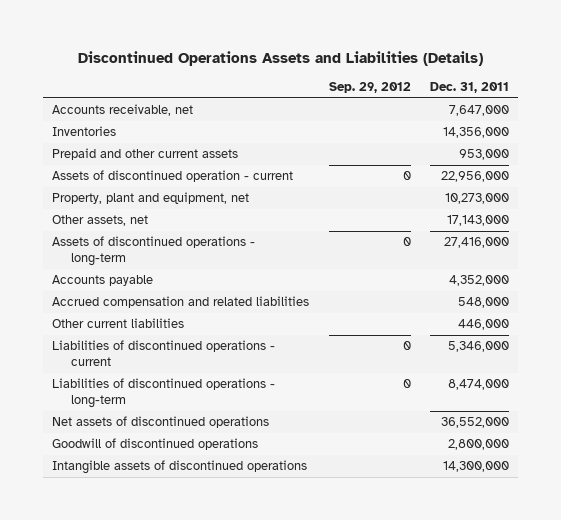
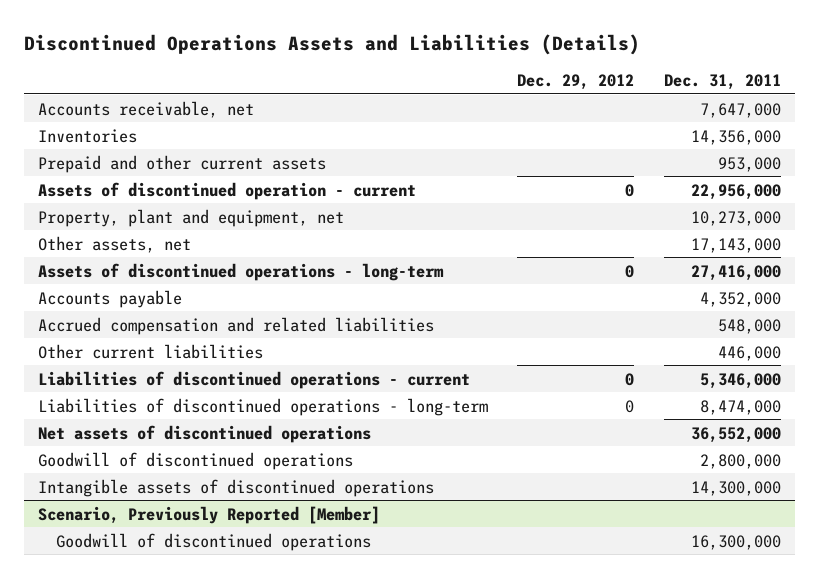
- | Sep. 29, 2012 | Dec. 31, 2011
+ | Dec. 29, 2012 | Dec. 31, 2011
+ Scenario, Previously Reported [Member]
+ Goodwill of discontinued operations | | 16,300,000

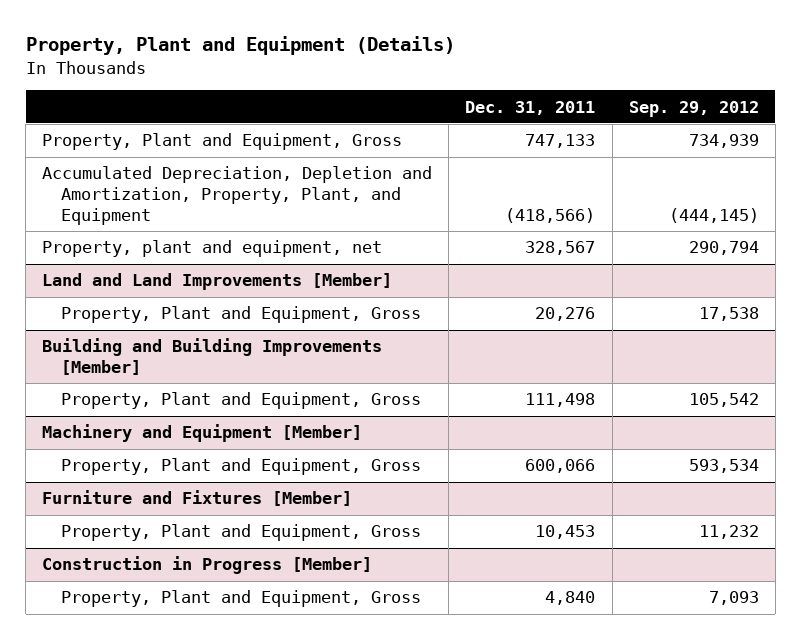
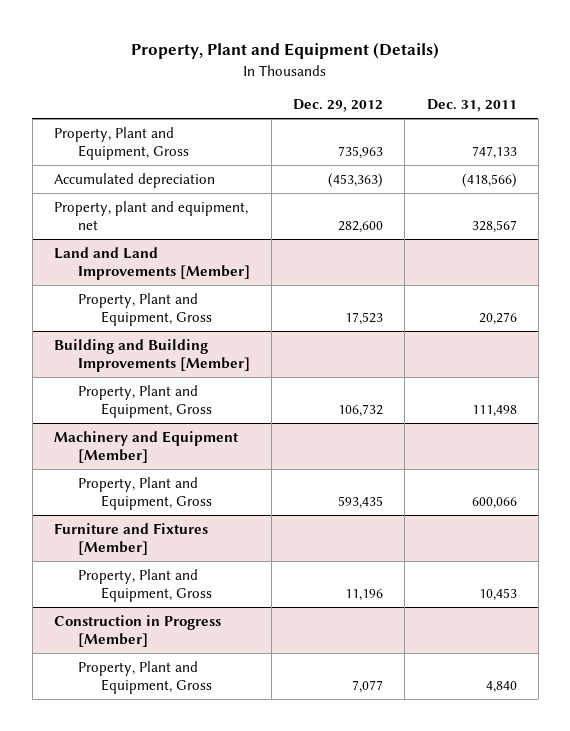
- | Dec. 31, 2011 | Sep. 29, 2012
+ | Dec. 29, 2012 | Dec. 31, 2011
- Accumulated Depreciation, Depletion and Amortization, Property, Plant, and Equipment | (418,566) | (444,145)
+ Accumulated depreciation | (453,363) | (418,566)

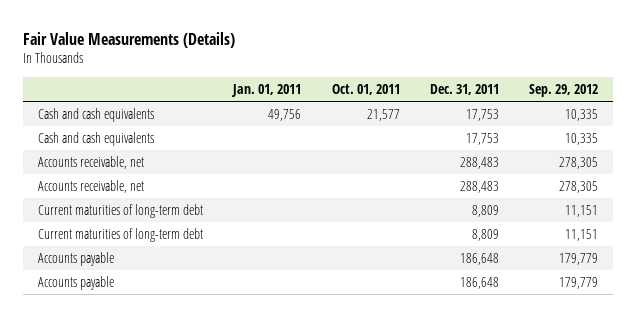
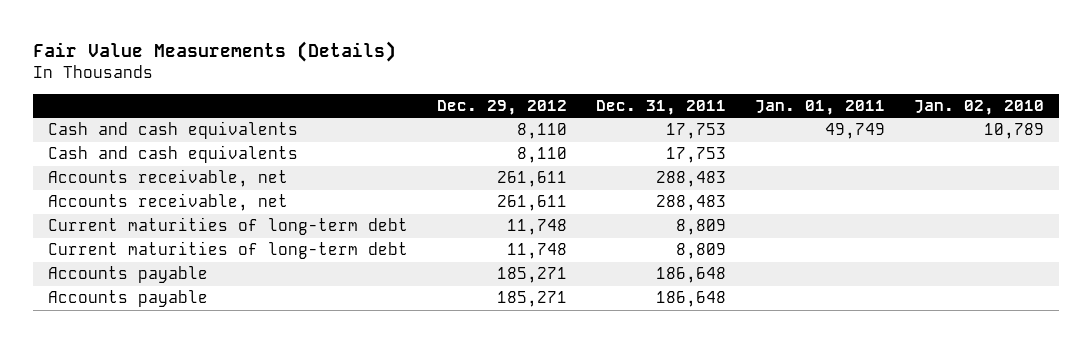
- | Jan. 01, 2011 | Oct. 01, 2011 | Dec. 31, 2011 | Sep. 29, 2012
+ | Dec. 29, 2012 | Dec. 31, 2011 | Jan. 01, 2011 | Jan. 02, 2010
- Cash and cash equivalents | 49,756 | 21,577 | 17,753 | 10,335
+ Cash and cash equivalents | 8,110 | 17,753 | 49,749 | 10,789

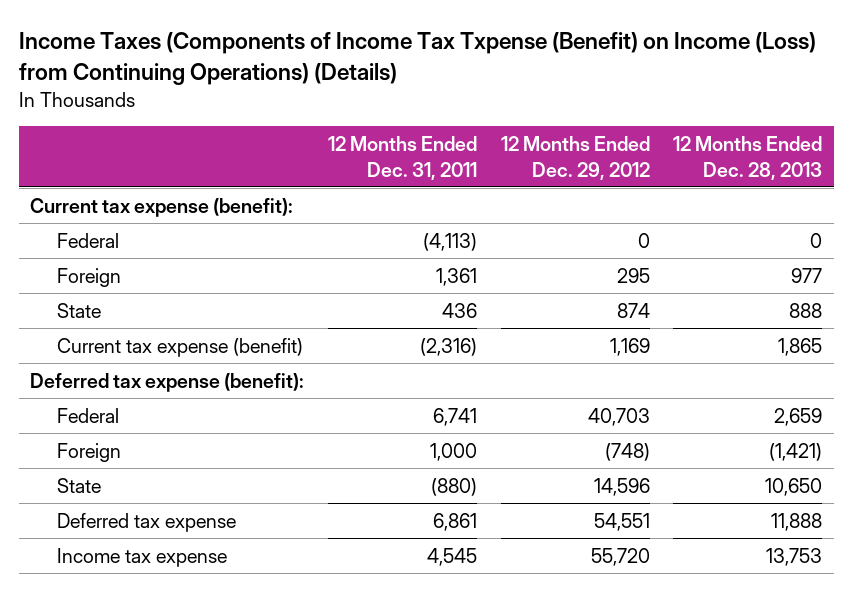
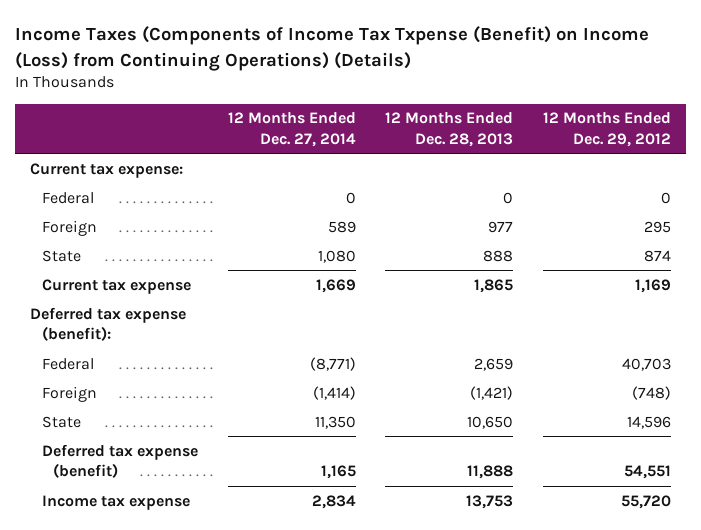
- | 12 Months Ended Dec. 31, 2011 | 12 Months Ended Dec. 29, 2012 | 12 Months Ended Dec. 28, 2013
+ | 12 Months Ended Dec. 27, 2014 | 12 Months Ended Dec. 28, 2013 | 12 Months Ended Dec. 29, 2012
- Current tax expense (benefit):
+ Current tax expense:
- Current tax expense (benefit) | (2,316) | 1,169 | 1,865
+ Current tax expense | 1,669 | 1,865 | 1,169
- Deferred tax expense | 6,861 | 54,551 | 11,888
+ Deferred tax expense (benefit) | 1,165 | 11,888 | 54,551

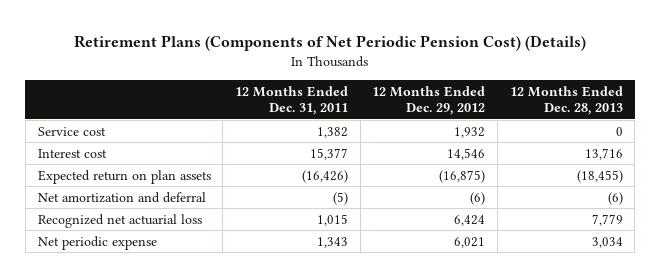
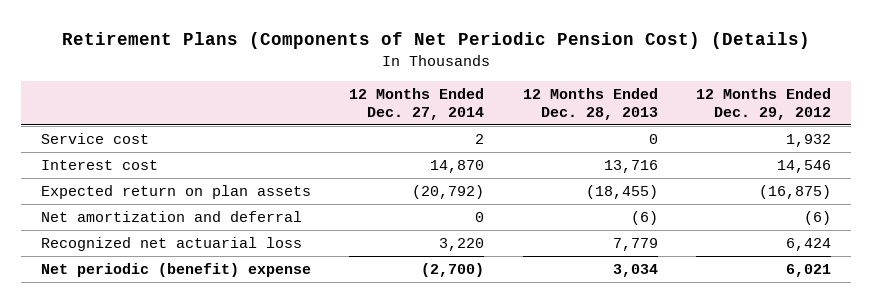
- | 12 Months Ended Dec. 31, 2011 | 12 Months Ended Dec. 29, 2012 | 12 Months Ended Dec. 28, 2013
+ | 12 Months Ended Dec. 27, 2014 | 12 Months Ended Dec. 28, 2013 | 12 Months Ended Dec. 29, 2012
- Net periodic expense | 1,343 | 6,021 | 3,034
+ Net periodic (benefit) expense | (2,700) | 3,034 | 6,021

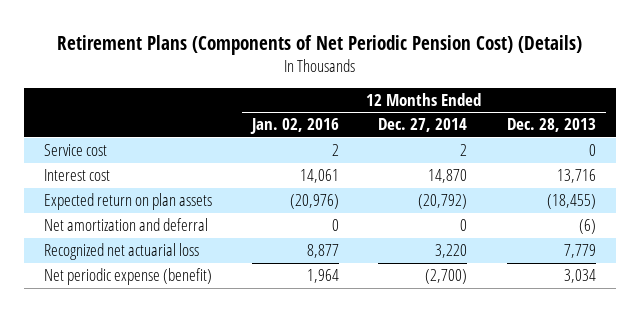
- | 12 Months Ended Dec. 27, 2014 | 12 Months Ended Dec. 28, 2013 | 12 Months Ended Dec. 29, 2012
+ | 12 Months Ended Jan. 02, 2016 | 12 Months Ended Dec. 27, 2014 | 12 Months Ended Dec. 28, 2013
- Net periodic (benefit) expense | (2,700) | 3,034 | 6,021
+ Net periodic expense (benefit) | 1,964 | (2,700) | 3,034

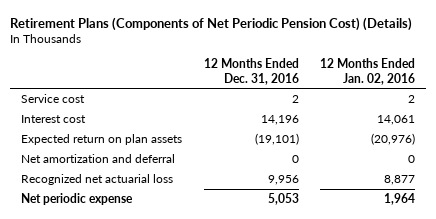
- | 12 Months Ended Jan. 02, 2016 | 12 Months Ended Dec. 27, 2014 | 12 Months Ended Dec. 28, 2013
+ | 12 Months Ended Dec. 31, 2016 | 12 Months Ended Jan. 02, 2016
- Net periodic expense (benefit) | 1,964 | (2,700) | 3,034
+ Net periodic expense | 5,053 | 1,964

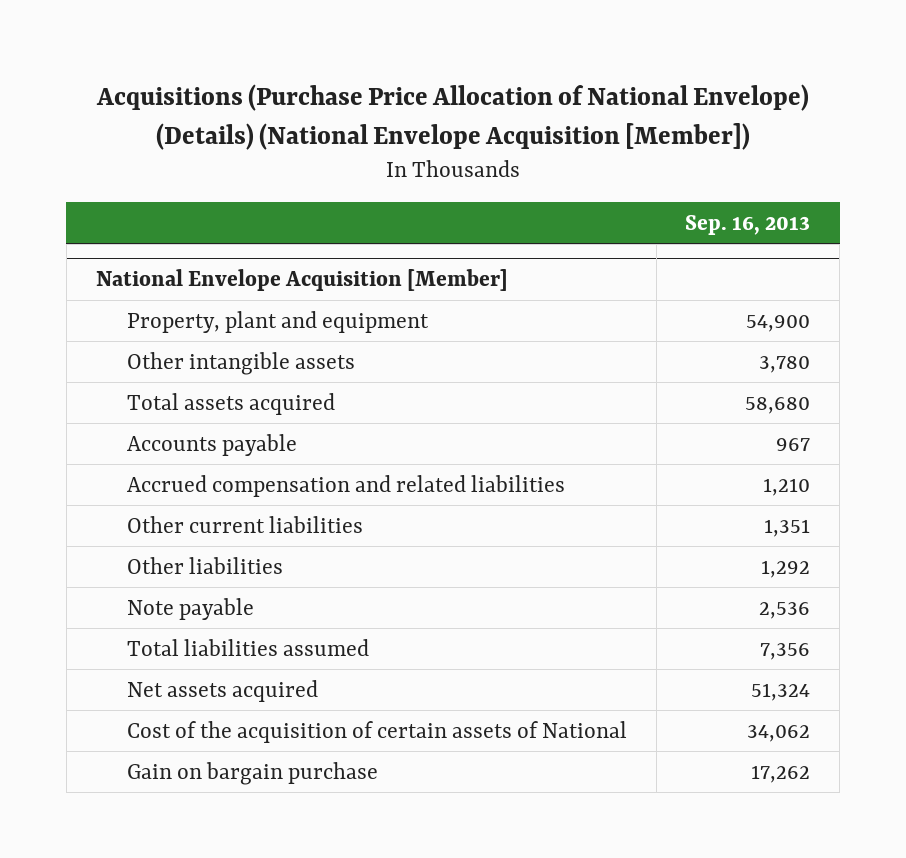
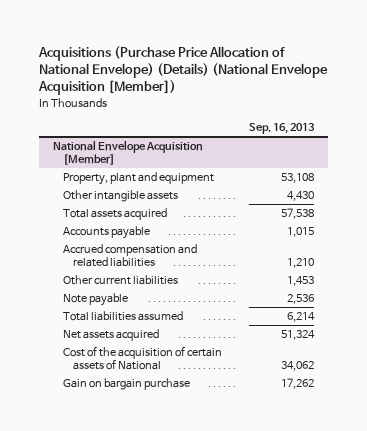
@ National Envelope Acquisition [Member]
- Property, plant and equipment | 54,900
- Other intangible assets | 3,780
- Total assets acquired | 58,680
- Accounts payable | 967
+ Property, plant and equipment | 53,108
+ Other intangible assets | 4,430
+ Total assets acquired | 57,538
+ Accounts payable | 1,015
- Other current liabilities | 1,351
- Other liabilities | 1,292
+ Other current liabilities | 1,453
- Total liabilities assumed | 7,356
+ Total liabilities assumed | 6,214

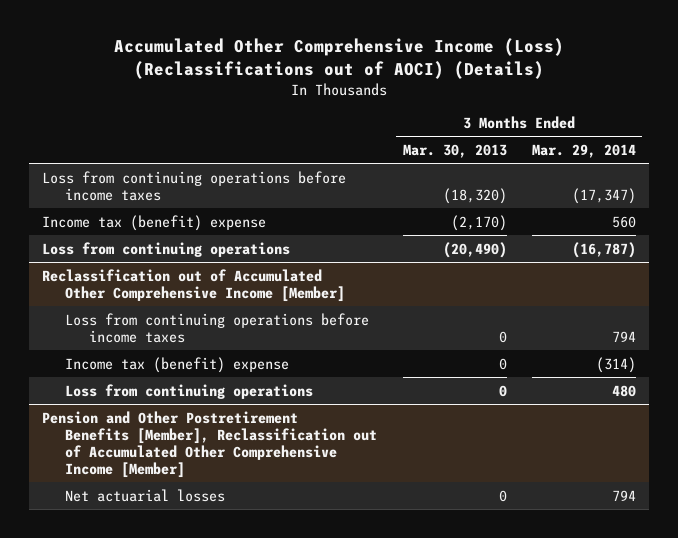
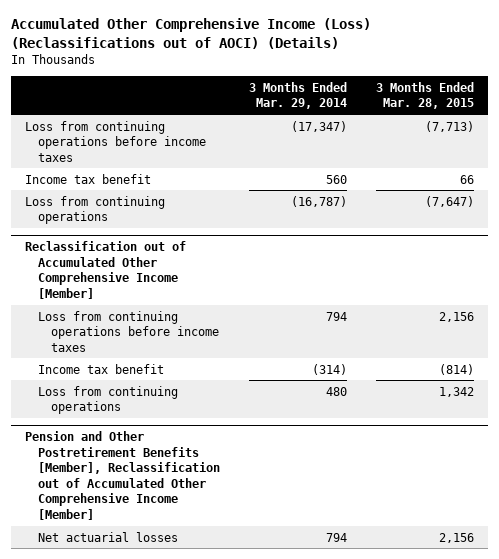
- | 3 Months Ended Mar. 30, 2013 | 3 Months Ended Mar. 29, 2014
+ | 3 Months Ended Mar. 29, 2014 | 3 Months Ended Mar. 28, 2015
- Income tax (benefit) expense | (2,170) | 560
+ Income tax benefit | 560 | 66
@ Reclassification out of Accumulated Other Comprehensive Income [Member]
- Income tax (benefit) expense | 0 | (314)
+ Income tax benefit | (314) | (814)

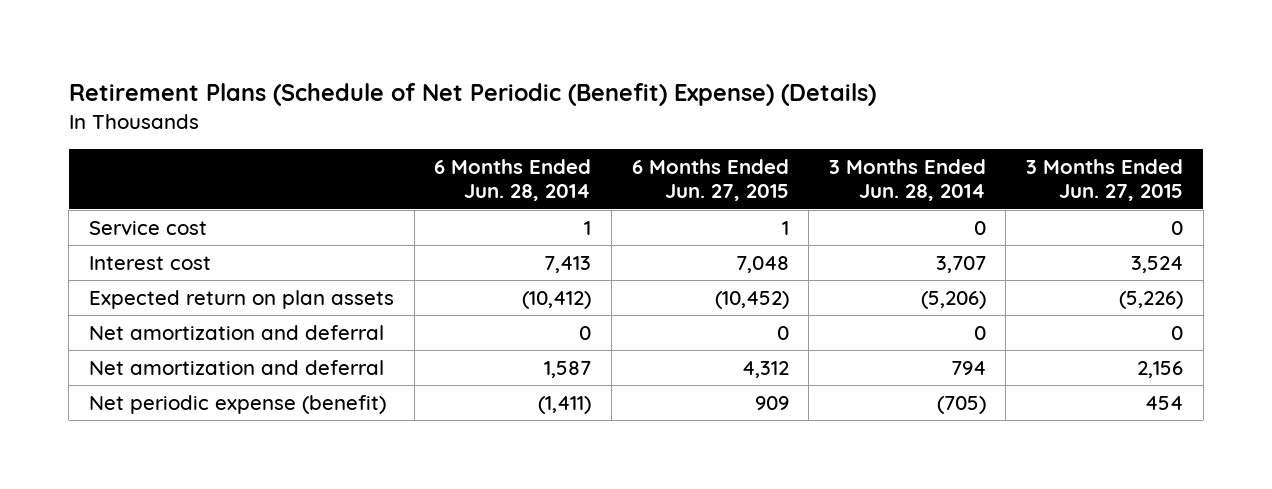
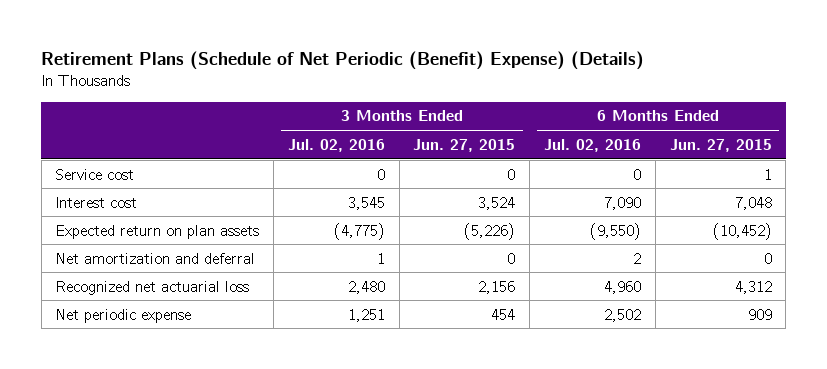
- | 6 Months Ended Jun. 28, 2014 | 6 Months Ended Jun. 27, 2015 | 3 Months Ended Jun. 28, 2014 | 3 Months Ended Jun. 27, 2015
+ | 3 Months Ended Jul. 02, 2016 | 3 Months Ended Jun. 27, 2015 | 6 Months Ended Jul. 02, 2016 | 6 Months Ended Jun. 27, 2015
- Net amortization and deferral | 1,587 | 4,312 | 794 | 2,156
- Net periodic expense (benefit) | (1,411) | 909 | (705) | 454
+ Recognized net actuarial loss | 2,480 | 2,156 | 4,960 | 4,312
+ Net periodic expense | 1,251 | 454 | 2,502 | 909

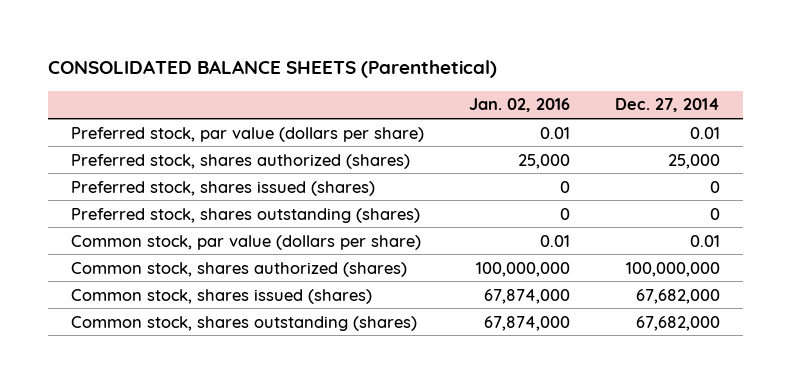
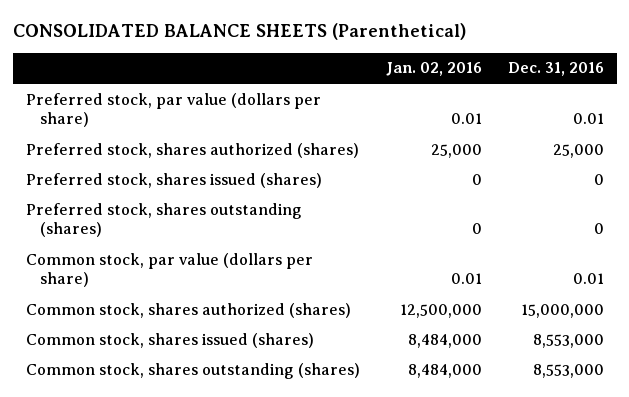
- | Jan. 02, 2016 | Dec. 27, 2014
+ | Jan. 02, 2016 | Dec. 31, 2016
- Common stock, shares authorized (shares) | 100,000,000 | 100,000,000
- Common stock, shares issued (shares) | 67,874,000 | 67,682,000
- Common stock, shares outstanding (shares) | 67,874,000 | 67,682,000
+ Common stock, shares authorized (shares) | 12,500,000 | 15,000,000
+ Common stock, shares issued (shares) | 8,484,000 | 8,553,000
+ Common stock, shares outstanding (shares) | 8,484,000 | 8,553,000

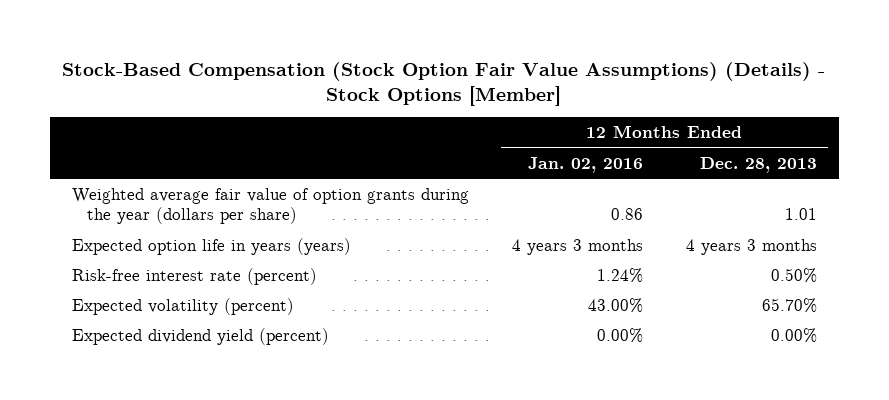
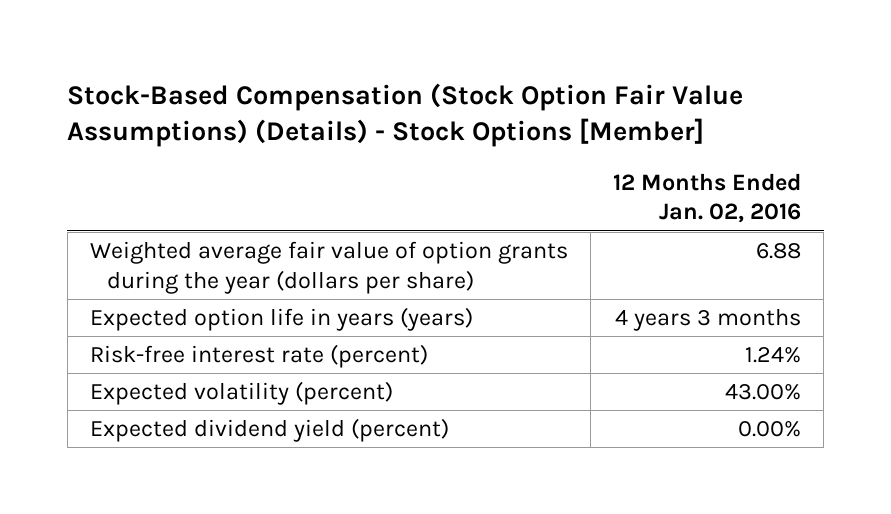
- | 12 Months Ended Jan. 02, 2016 | 12 Months Ended Dec. 28, 2013
+ | 12 Months Ended Jan. 02, 2016
- Weighted average fair value of option grants during the year (dollars per share) | 0.86 | 1.01
+ Weighted average fair value of option grants during the year (dollars per share) | 6.88

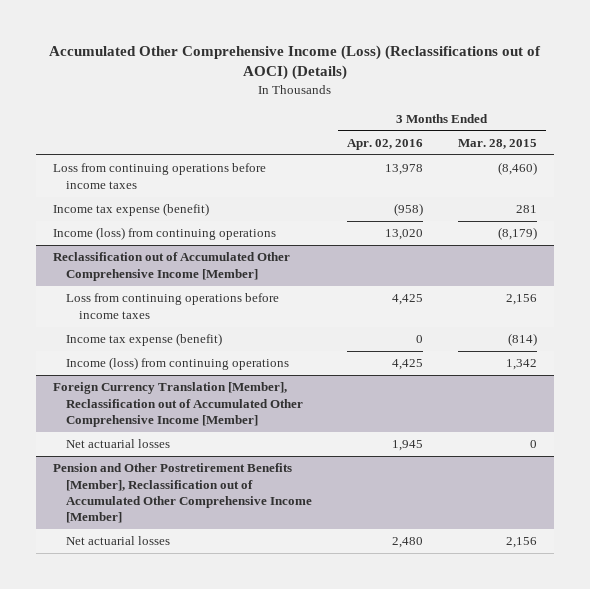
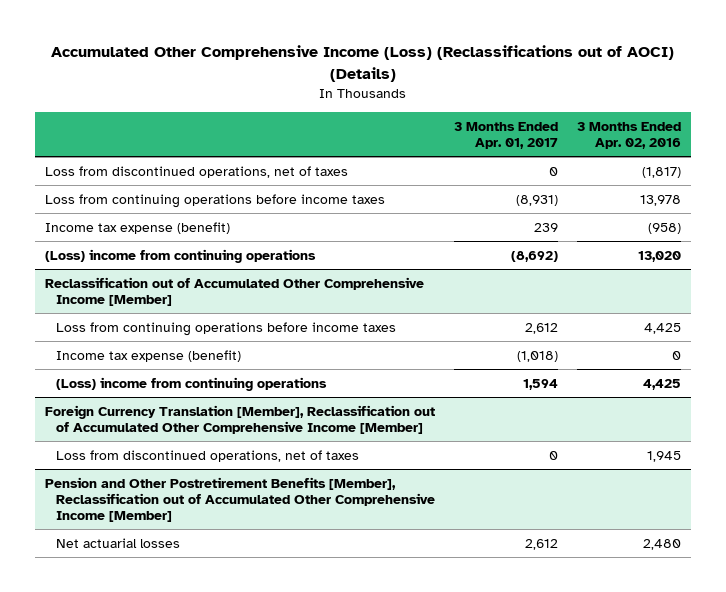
- | 3 Months Ended Apr. 02, 2016 | 3 Months Ended Mar. 28, 2015
+ | 3 Months Ended Apr. 01, 2017 | 3 Months Ended Apr. 02, 2016
+ Loss from discontinued operations, net of taxes | 0 | (1,817)
- Income (loss) from continuing operations | 13,020 | (8,179)
+ (Loss) income from continuing operations | (8,692) | 13,020
@ Reclassification out of Accumulated Other Comprehensive Income [Member]
- Income (loss) from continuing operations | 4,425 | 1,342
+ (Loss) income from continuing operations | 1,594 | 4,425
@ Foreign Currency Translation [Member], Reclassification out of Accumulated Other Comprehensive Income [Member]
- Net actuarial losses | 1,945 | 0
+ Loss from discontinued operations, net of taxes | 0 | 1,945

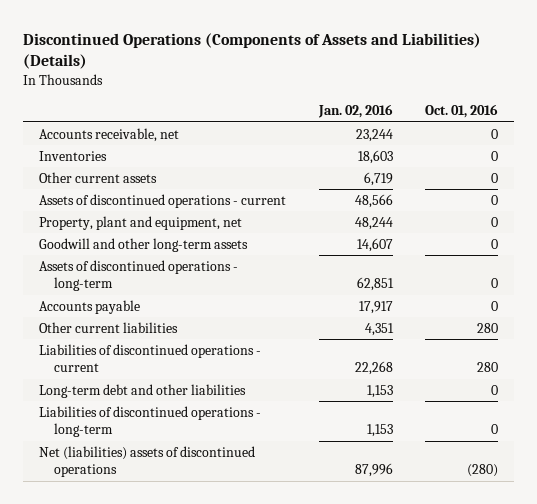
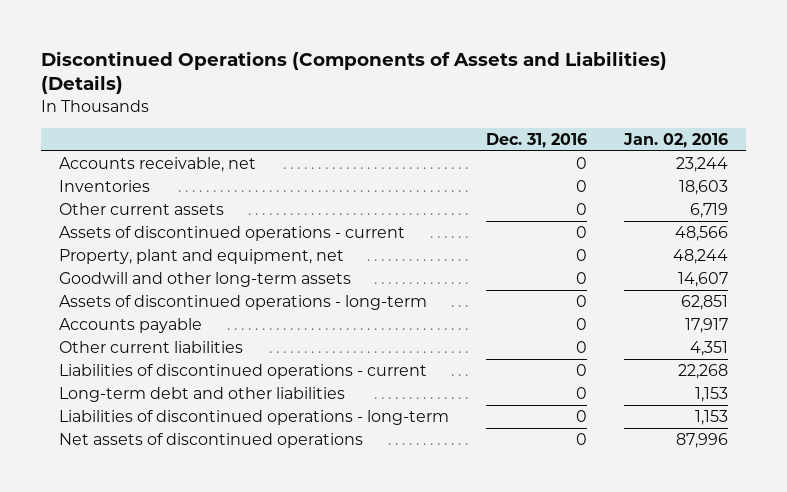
- | Jan. 02, 2016 | Oct. 01, 2016
+ | Dec. 31, 2016 | Jan. 02, 2016
- Net (liabilities) assets of discontinued operations | 87,996 | (280)
+ Net assets of discontinued operations | 0 | 87,996

